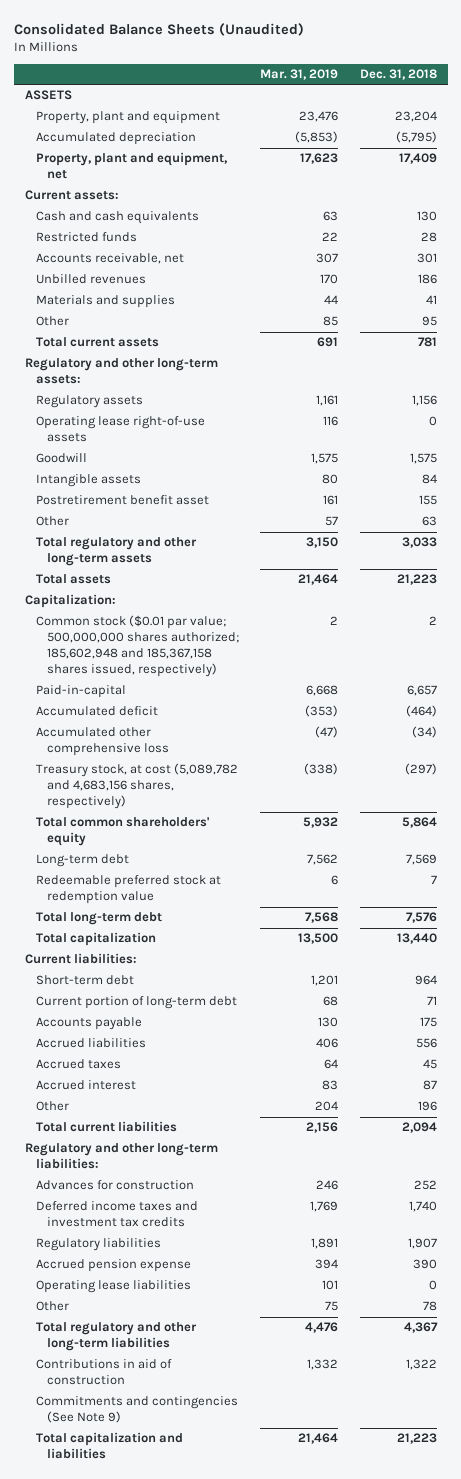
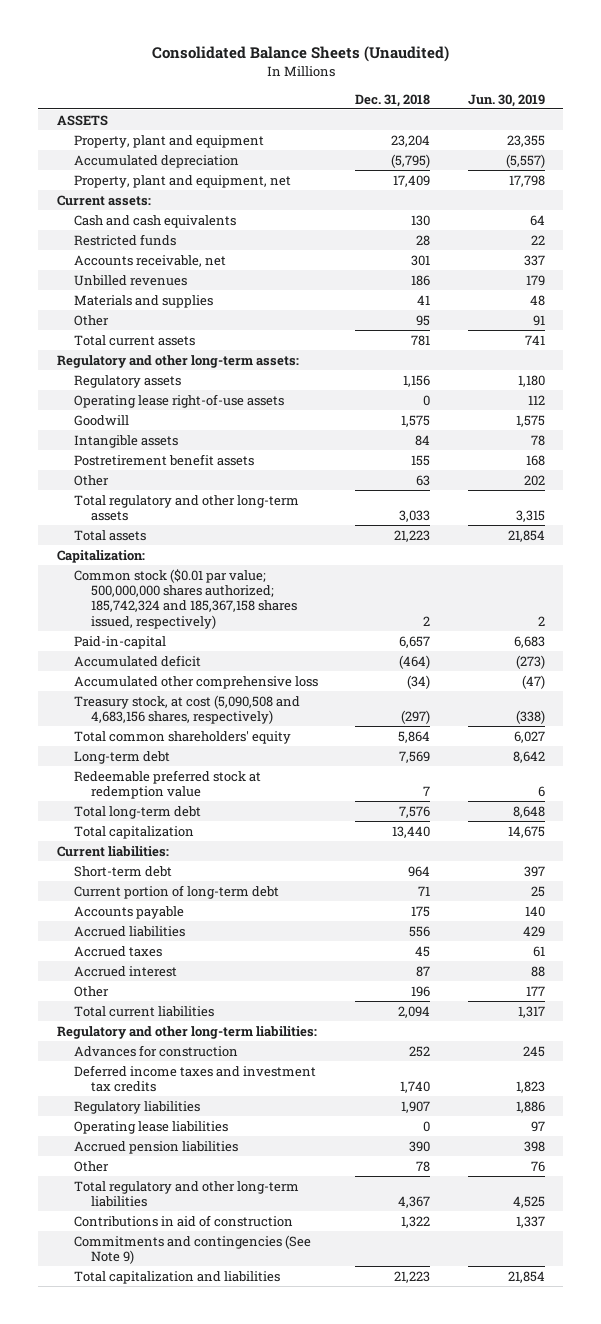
- | Mar. 31, 2019 | Dec. 31, 2018
+ | Dec. 31, 2018 | Jun. 30, 2019
- Postretirement benefit asset | 161 | 155
+ Postretirement benefit assets | 155 | 168
- Common stock ($0.01 par value; 500,000,000 shares authorized; 185,602,948 and 185,367,158 shares issued, respectively) | 2 | 2
+ Common stock ($0.01 par value; 500,000,000 shares authorized; 185,742,324 and 185,367,158 shares issued, respectively) | 2 | 2
- Treasury stock, at cost (5,089,782 and 4,683,156 shares, respectively) | (338) | (297)
+ Treasury stock, at cost (5,090,508 and 4,683,156 shares, respectively) | (297) | (338)
- Accrued pension expense | 394 | 390
+ Accrued pension liabilities | 390 | 398

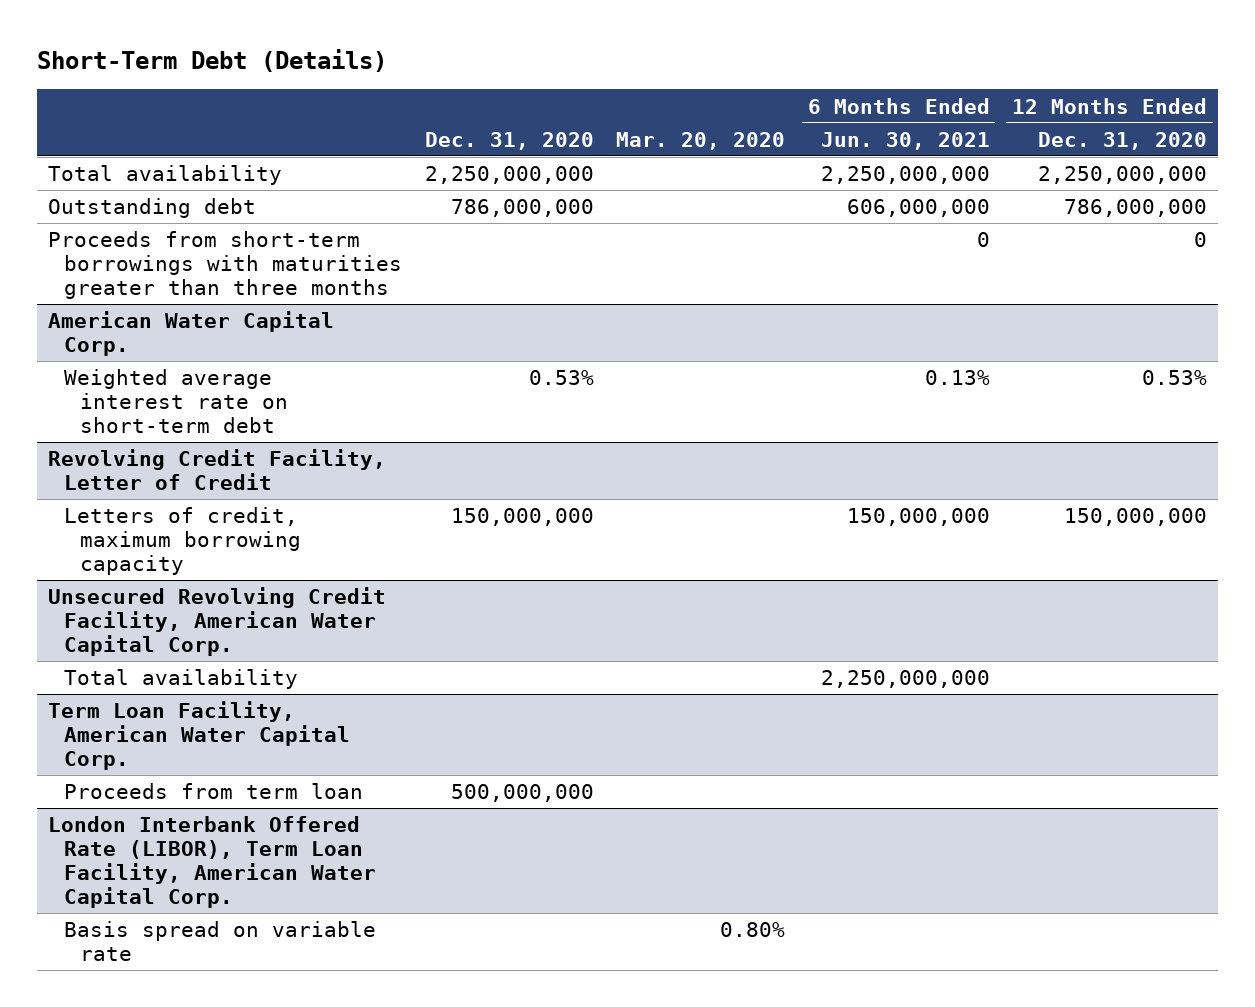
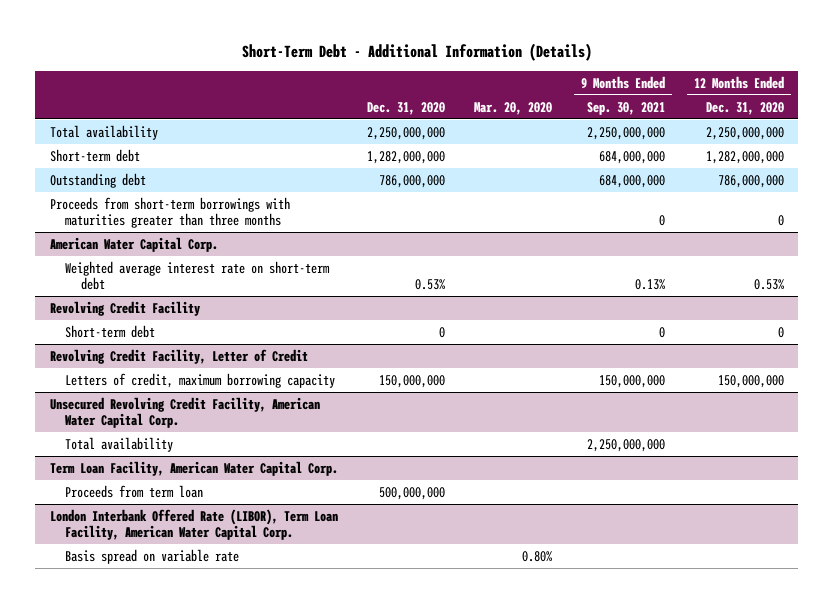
- Short-Term Debt (Details)
+ Short-Term Debt - Additional Information (Details)
- | Dec. 31, 2020 | Mar. 20, 2020 | 6 Months Ended Jun. 30, 2021 | 12 Months Ended Dec. 31, 2020
+ | Dec. 31, 2020 | Mar. 20, 2020 | 9 Months Ended Sep. 30, 2021 | 12 Months Ended Dec. 31, 2020
+ Short-term debt | 1,282,000,000 | | 684,000,000 | 1,282,000,000
+ Revolving Credit Facility
+ Short-term debt | 0 | | 0 | 0

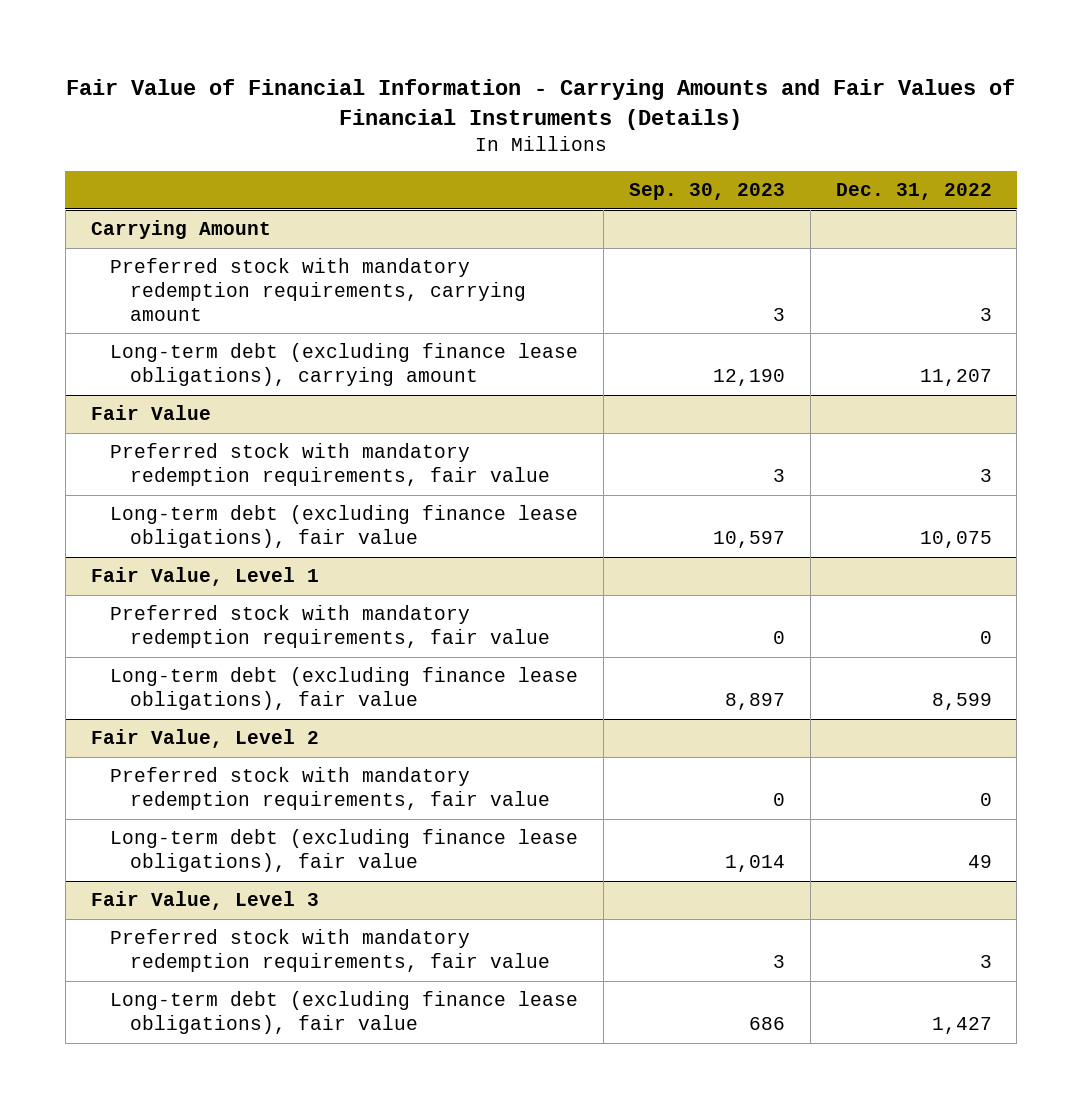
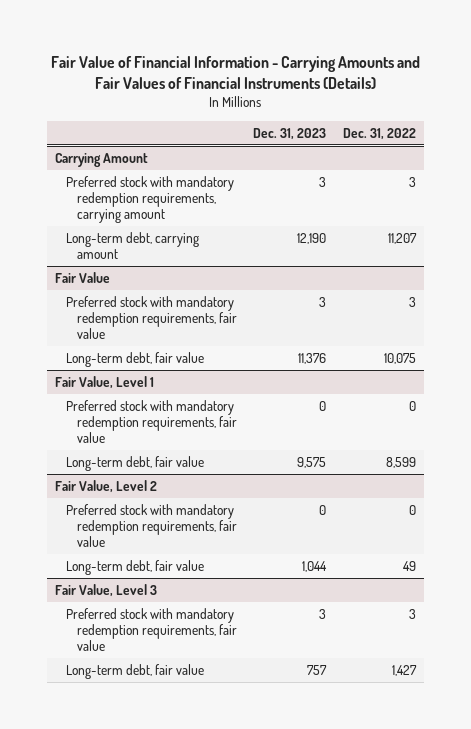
- | Sep. 30, 2023 | Dec. 31, 2022
+ | Dec. 31, 2023 | Dec. 31, 2022
@ Carrying Amount
- Long-term debt (excluding finance lease obligations), carrying amount | 12,190 | 11,207
+ Long-term debt, carrying amount | 12,190 | 11,207
@ Fair Value
- Long-term debt (excluding finance lease obligations), fair value | 10,597 | 10,075
+ Long-term debt, fair value | 11,376 | 10,075
@ Fair Value, Level 1
- Long-term debt (excluding finance lease obligations), fair value | 8,897 | 8,599
+ Long-term debt, fair value | 9,575 | 8,599
@ Fair Value, Level 2
- Long-term debt (excluding finance lease obligations), fair value | 1,014 | 49
+ Long-term debt, fair value | 1,044 | 49
@ Fair Value, Level 3
- Long-term debt (excluding finance lease obligations), fair value | 686 | 1,427
+ Long-term debt, fair value | 757 | 1,427

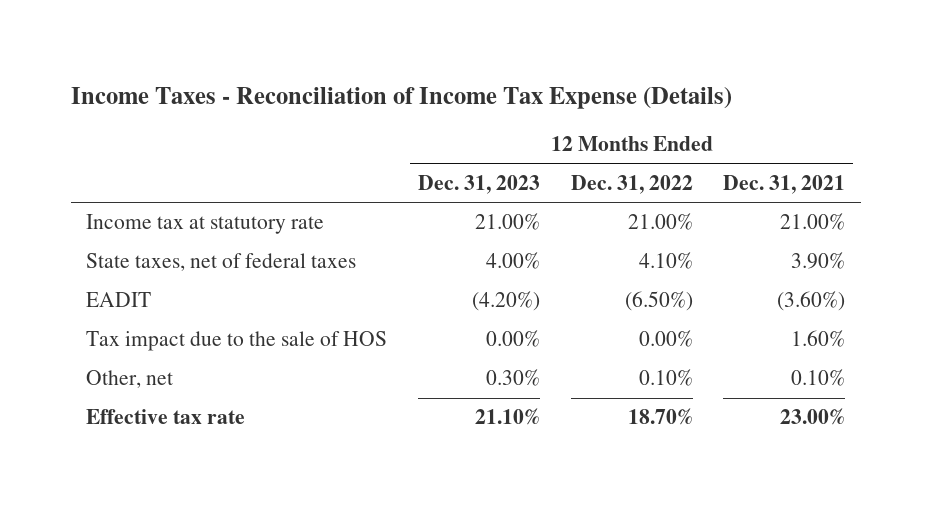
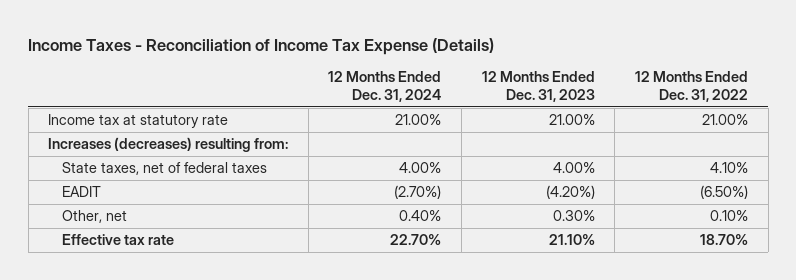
- | 12 Months Ended Dec. 31, 2023 | 12 Months Ended Dec. 31, 2022 | 12 Months Ended Dec. 31, 2021
+ | 12 Months Ended Dec. 31, 2024 | 12 Months Ended Dec. 31, 2023 | 12 Months Ended Dec. 31, 2022
+ Increases (decreases) resulting from:
- Tax impact due to the sale of HOS | 0.00% | 0.00% | 1.60%

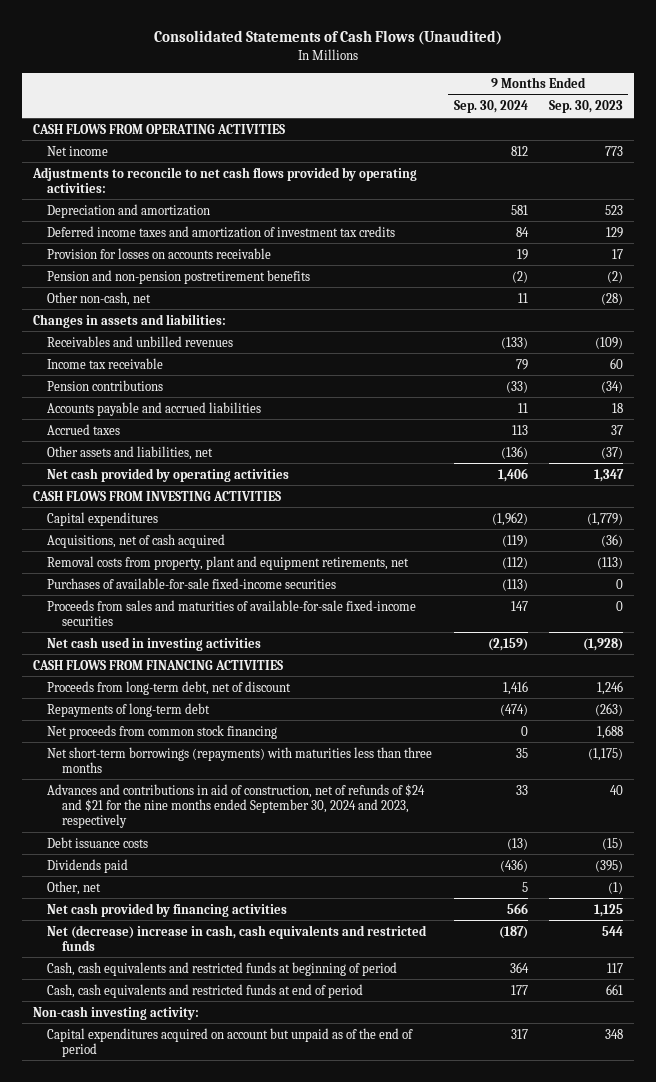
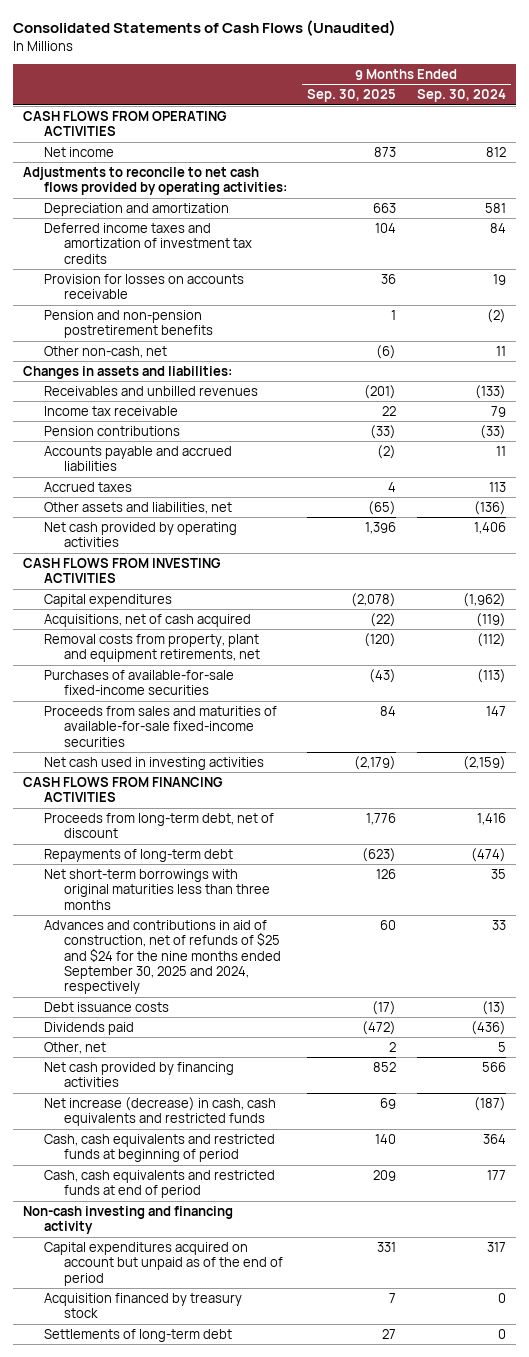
- | 9 Months Ended Sep. 30, 2024 | 9 Months Ended Sep. 30, 2023
+ | 9 Months Ended Sep. 30, 2025 | 9 Months Ended Sep. 30, 2024
- Net proceeds from common stock financing | 0 | 1,688
- Net short-term borrowings (repayments) with maturities less than three months | 35 | (1,175)
- Advances and contributions in aid of construction, net of refunds of $24 and $21 for the nine months ended September 30, 2024 and 2023, respectively | 33 | 40
+ Net short-term borrowings with original maturities less than three months | 126 | 35
+ Advances and contributions in aid of construction, net of refunds of $25 and $24 for the nine months ended September 30, 2025 and 2024, respectively | 60 | 33
- Net (decrease) increase in cash, cash equivalents and restricted funds | (187) | 544
+ Net increase (decrease) in cash, cash equivalents and restricted funds | 69 | (187)
- Non-cash investing activity:
+ Non-cash investing and financing activity
+ Acquisition financed by treasury stock | 7 | 0
+ Settlements of long-term debt | 27 | 0

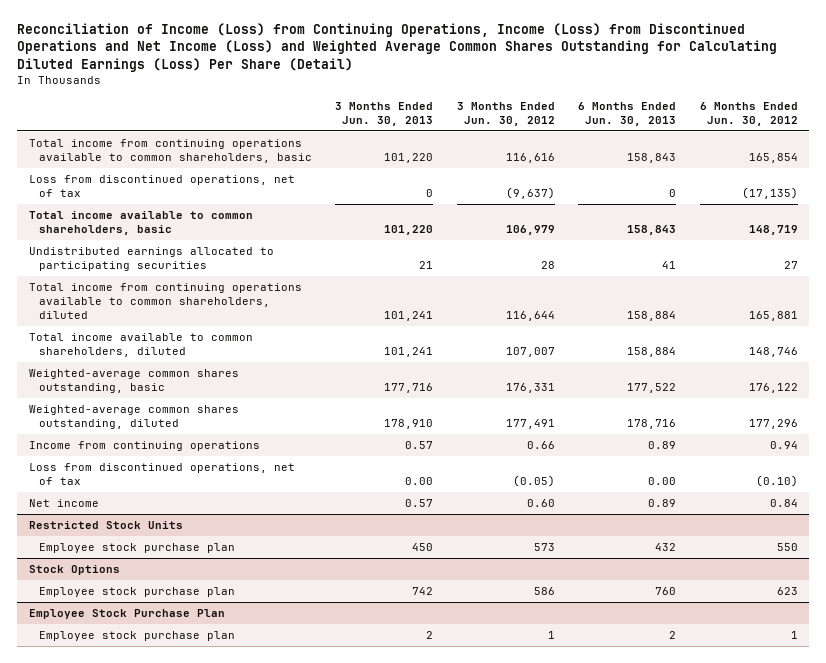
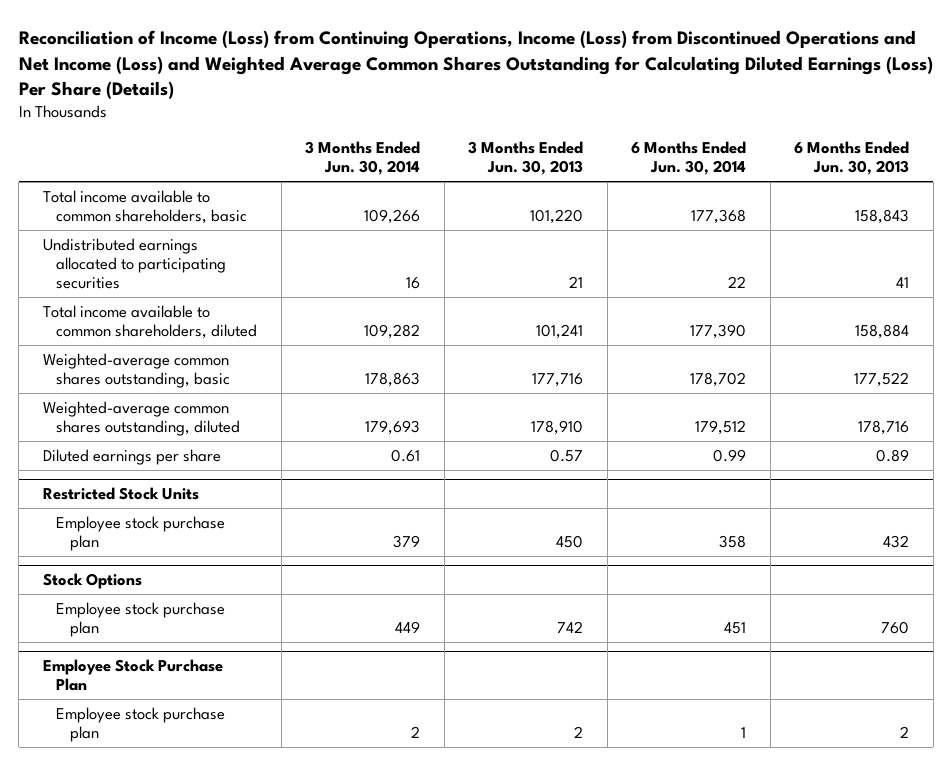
- Reconciliation of Income (Loss) from Continuing Operations, Income (Loss) from Discontinued Operations and Net Income (Loss) and Weighted Average Common Shares Outstanding for Calculating Diluted Earnings (Loss) Per Share (Detail)
+ Reconciliation of Income (Loss) from Continuing Operations, Income (Loss) from Discontinued Operations and Net Income (Loss) and Weighted Average Common Shares Outstanding for Calculating Diluted Earnings (Loss) Per Share (Details)
- | 3 Months Ended Jun. 30, 2013 | 3 Months Ended Jun. 30, 2012 | 6 Months Ended Jun. 30, 2013 | 6 Months Ended Jun. 30, 2012
+ | 3 Months Ended Jun. 30, 2014 | 3 Months Ended Jun. 30, 2013 | 6 Months Ended Jun. 30, 2014 | 6 Months Ended Jun. 30, 2013
- Total income from continuing operations available to common shareholders, basic | 101,220 | 116,616 | 158,843 | 165,854
- Loss from discontinued operations, net of tax | 0 | (9,637) | 0 | (17,135)
- Total income from continuing operations available to common shareholders, diluted | 101,241 | 116,644 | 158,884 | 165,881
- Income from continuing operations | 0.57 | 0.66 | 0.89 | 0.94
- Loss from discontinued operations, net of tax | 0.00 | (0.05) | 0.00 | (0.10)
- Net income | 0.57 | 0.60 | 0.89 | 0.84
+ Diluted earnings per share | 0.61 | 0.57 | 0.99 | 0.89

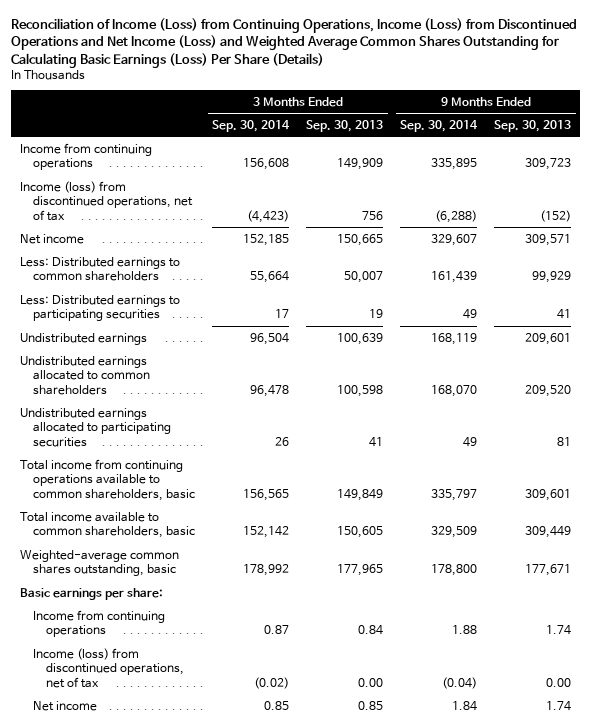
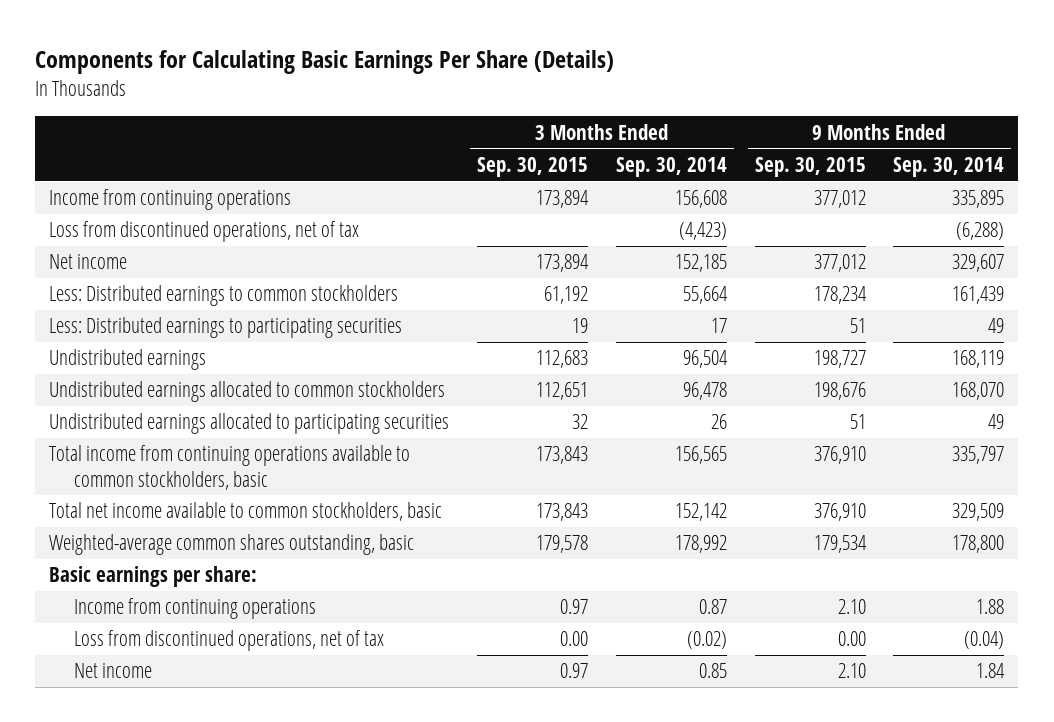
- Reconciliation of Income (Loss) from Continuing Operations, Income (Loss) from Discontinued Operations and Net Income (Loss) and Weighted Average Common Shares Outstanding for Calculating Basic Earnings (Loss) Per Share (Details)
+ Components for Calculating Basic Earnings Per Share (Details)
- | 3 Months Ended Sep. 30, 2014 | 3 Months Ended Sep. 30, 2013 | 9 Months Ended Sep. 30, 2014 | 9 Months Ended Sep. 30, 2013
+ | 3 Months Ended Sep. 30, 2015 | 3 Months Ended Sep. 30, 2014 | 9 Months Ended Sep. 30, 2015 | 9 Months Ended Sep. 30, 2014
- Income (loss) from discontinued operations, net of tax | (4,423) | 756 | (6,288) | (152)
+ Loss from discontinued operations, net of tax | | (4,423) | | (6,288)
- Less: Distributed earnings to common shareholders | 55,664 | 50,007 | 161,439 | 99,929
+ Less: Distributed earnings to common stockholders | 61,192 | 55,664 | 178,234 | 161,439
- Undistributed earnings allocated to common shareholders | 96,478 | 100,598 | 168,070 | 209,520
+ Undistributed earnings allocated to common stockholders | 112,651 | 96,478 | 198,676 | 168,070
- Total income from continuing operations available to common shareholders, basic | 156,565 | 149,849 | 335,797 | 309,601
- Total income available to common shareholders, basic | 152,142 | 150,605 | 329,509 | 309,449
+ Total income from continuing operations available to common stockholders, basic | 173,843 | 156,565 | 376,910 | 335,797
+ Total net income available to common stockholders, basic | 173,843 | 152,142 | 376,910 | 329,509
- Income (loss) from discontinued operations, net of tax | (0.02) | 0.00 | (0.04) | 0.00
+ Loss from discontinued operations, net of tax | 0.00 | (0.02) | 0.00 | (0.04)

